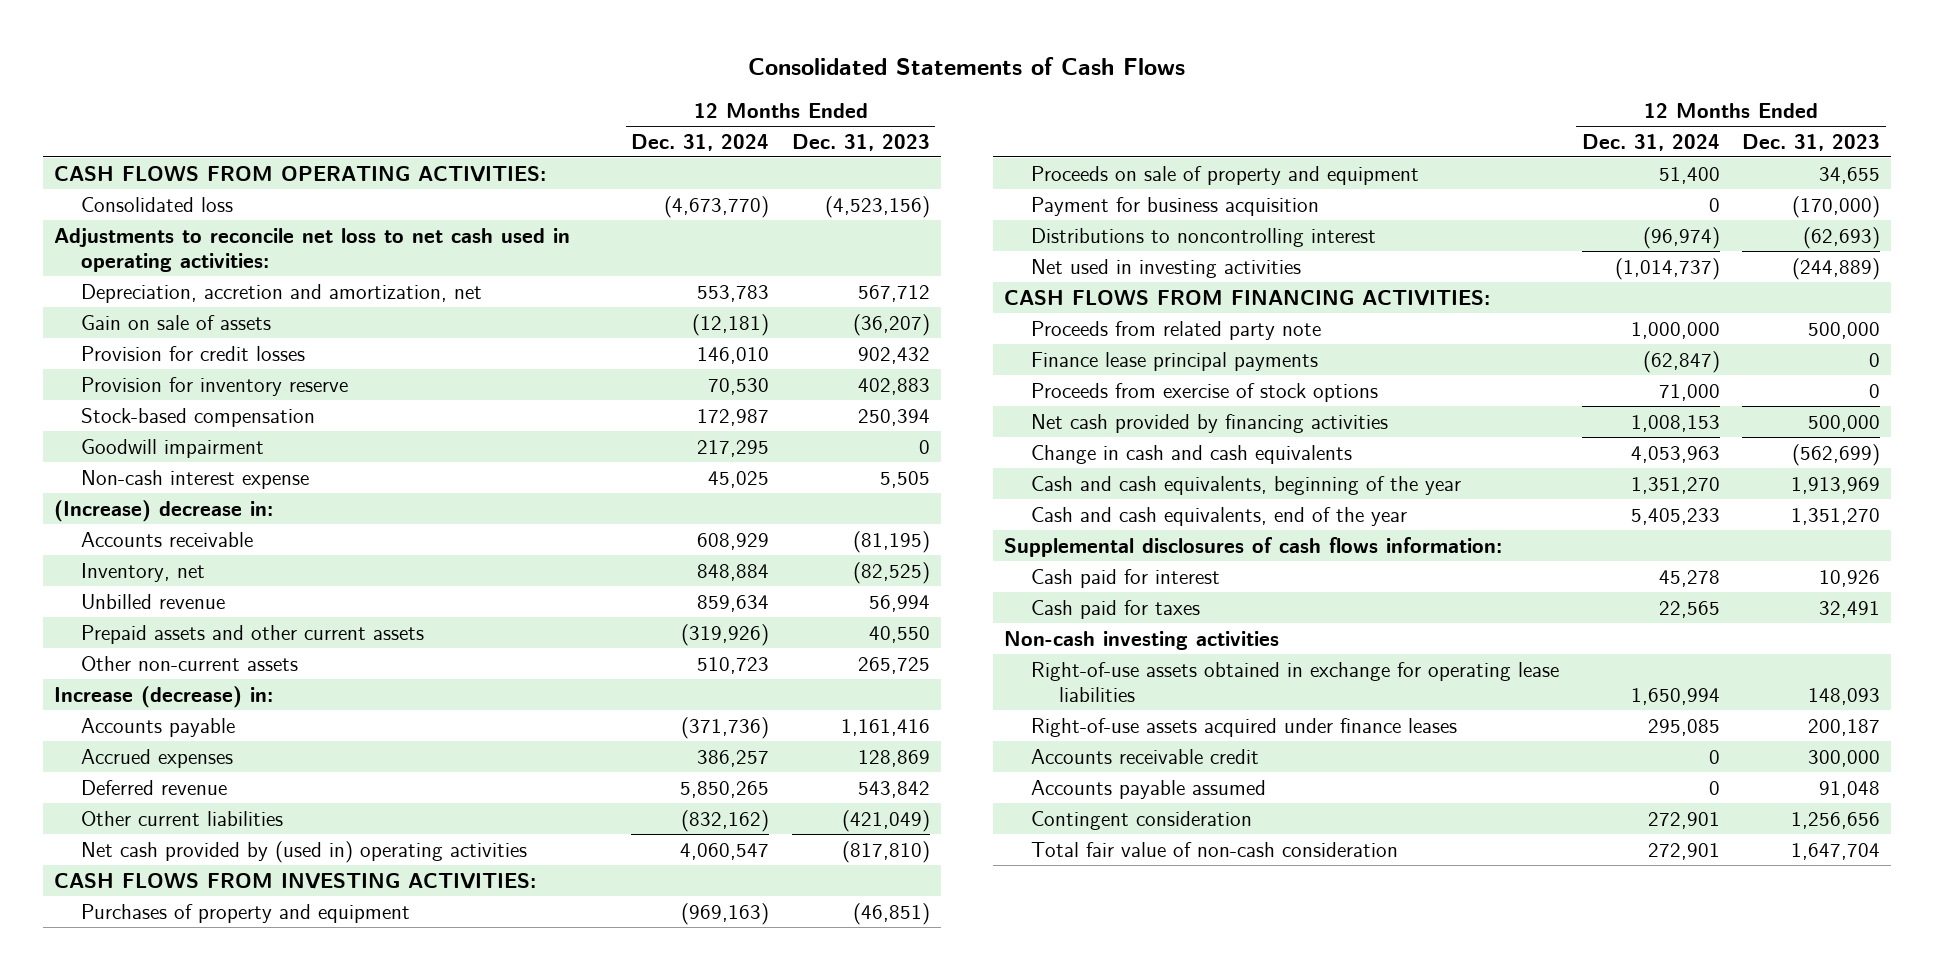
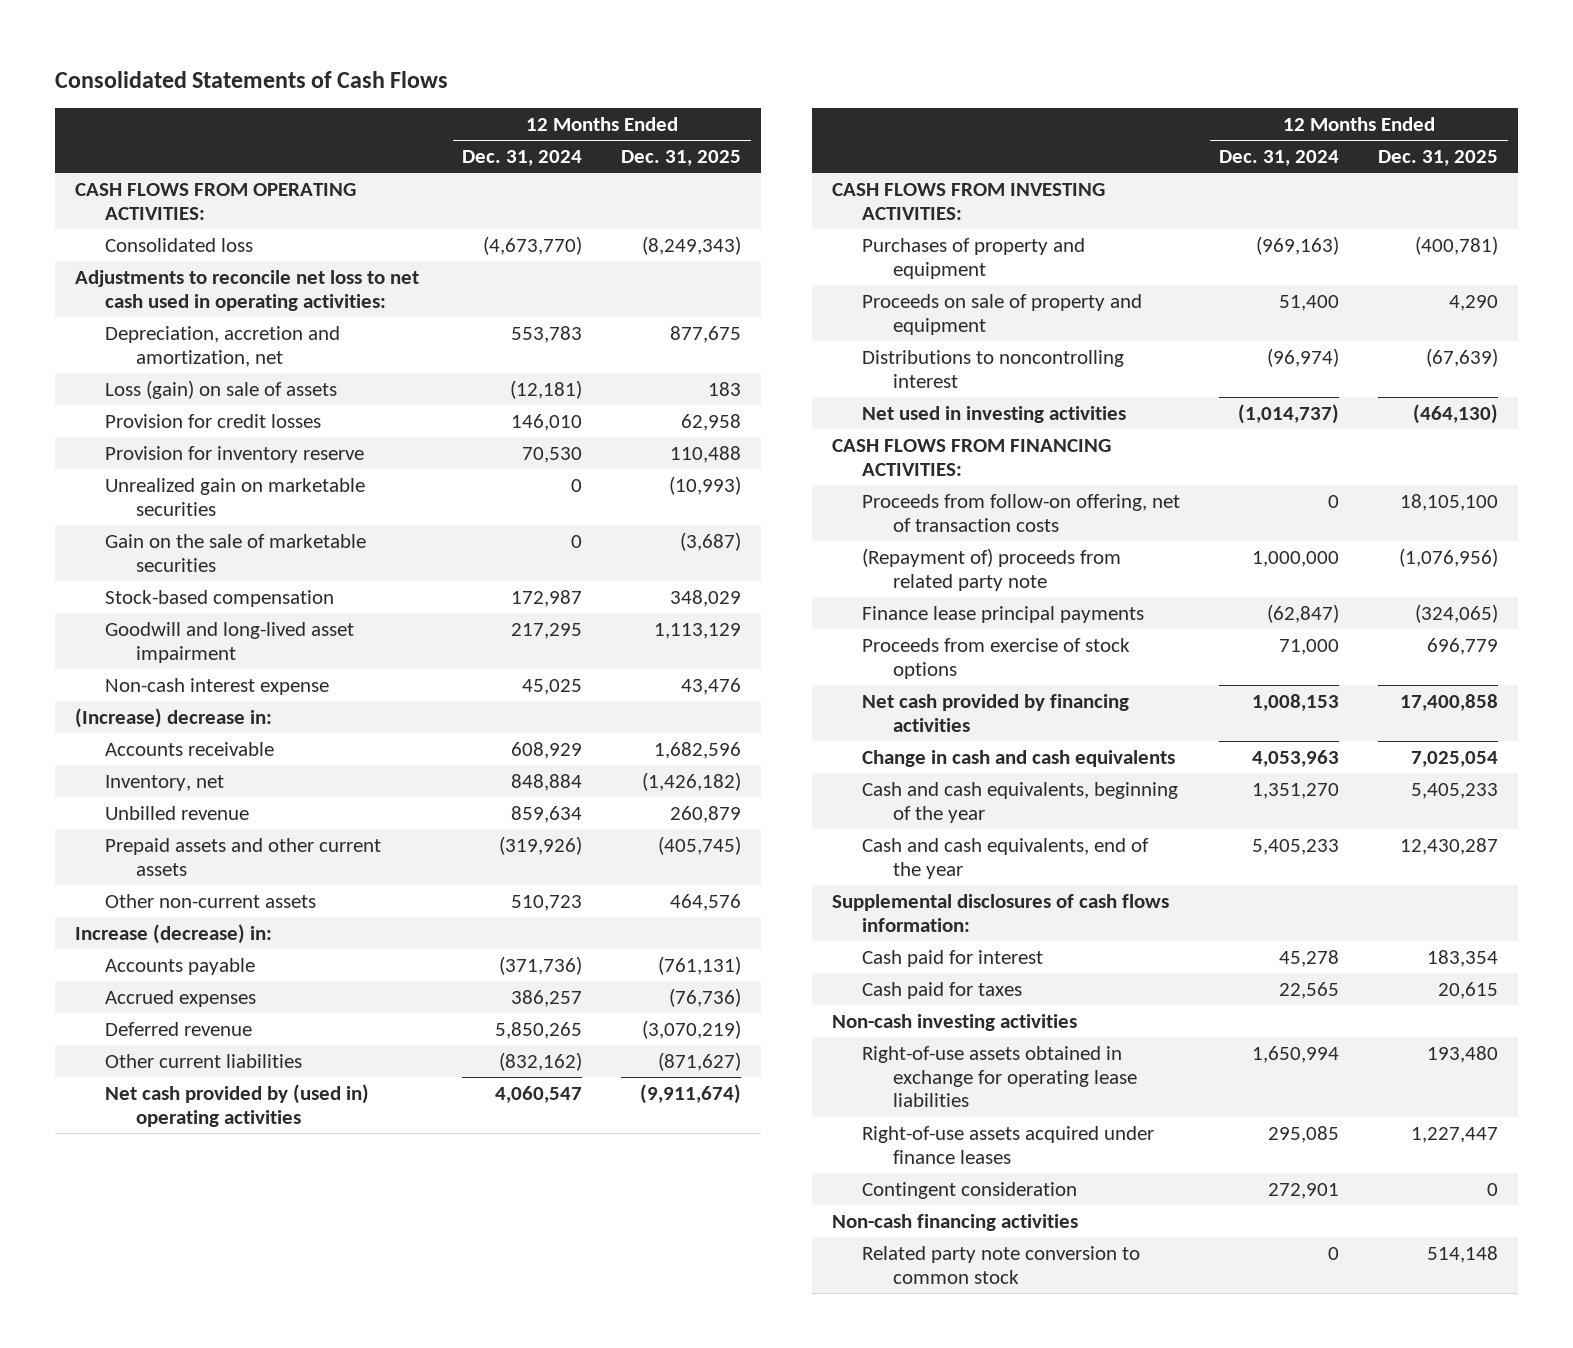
- | 12 Months Ended Dec. 31, 2024 | 12 Months Ended Dec. 31, 2023
+ | 12 Months Ended Dec. 31, 2024 | 12 Months Ended Dec. 31, 2025
- Gain on sale of assets | (12,181) | (36,207)
+ Loss (gain) on sale of assets | (12,181) | 183
+ Unrealized gain on marketable securities | 0 | (10,993)
+ Gain on the sale of marketable securities | 0 | (3,687)
- Goodwill impairment | 217,295 | 0
+ Goodwill and long-lived asset impairment | 217,295 | 1,113,129
- Payment for business acquisition | 0 | (170,000)
- Proceeds from related party note | 1,000,000 | 500,000
+ Proceeds from follow-on offering, net of transaction costs | 0 | 18,105,100
+ (Repayment of) proceeds from related party note | 1,000,000 | (1,076,956)
- Accounts receivable credit | 0 | 300,000
- Accounts payable assumed | 0 | 91,048
- Total fair value of non-cash consideration | 272,901 | 1,647,704
+ Non-cash financing activities
+ Related party note conversion to common stock | 0 | 514,148

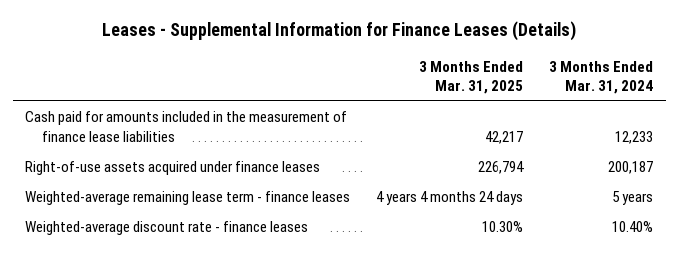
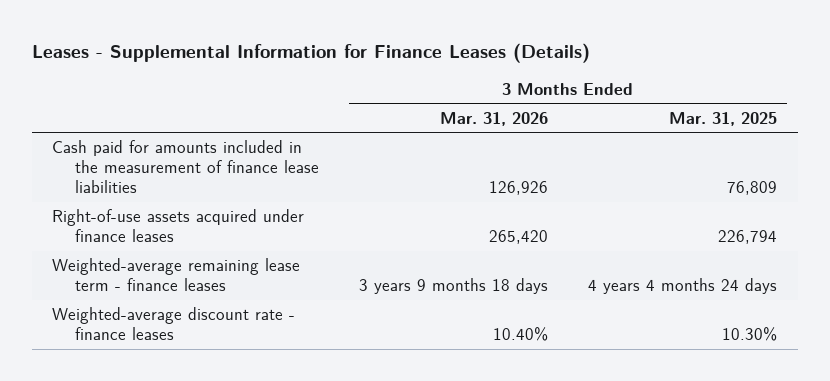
- | 3 Months Ended Mar. 31, 2025 | 3 Months Ended Mar. 31, 2024
+ | 3 Months Ended Mar. 31, 2026 | 3 Months Ended Mar. 31, 2025
- Cash paid for amounts included in the measurement of finance lease liabilities | 42,217 | 12,233
+ Cash paid for amounts included in the measurement of finance lease liabilities | 126,926 | 76,809

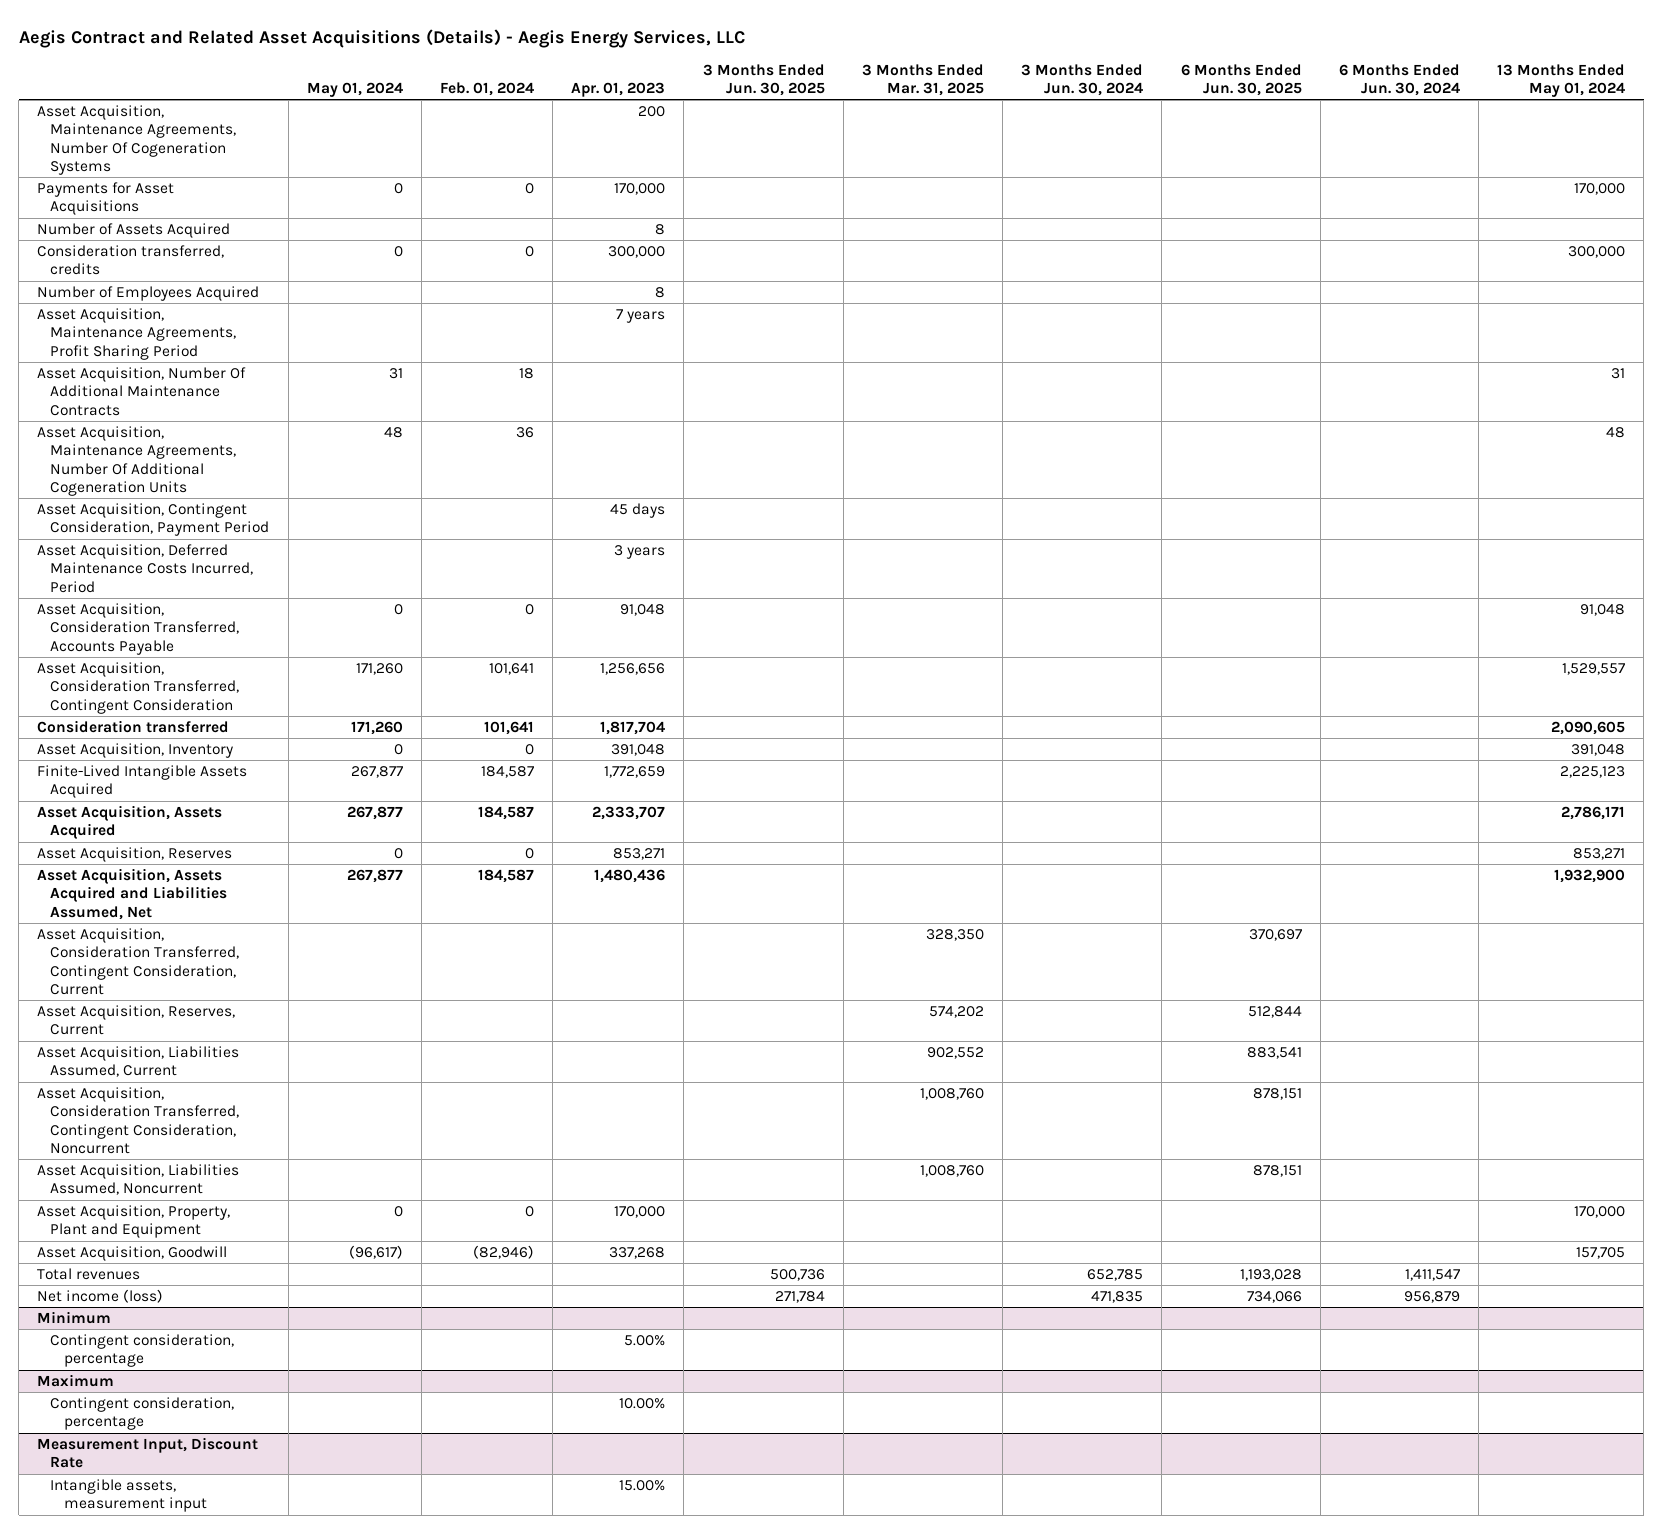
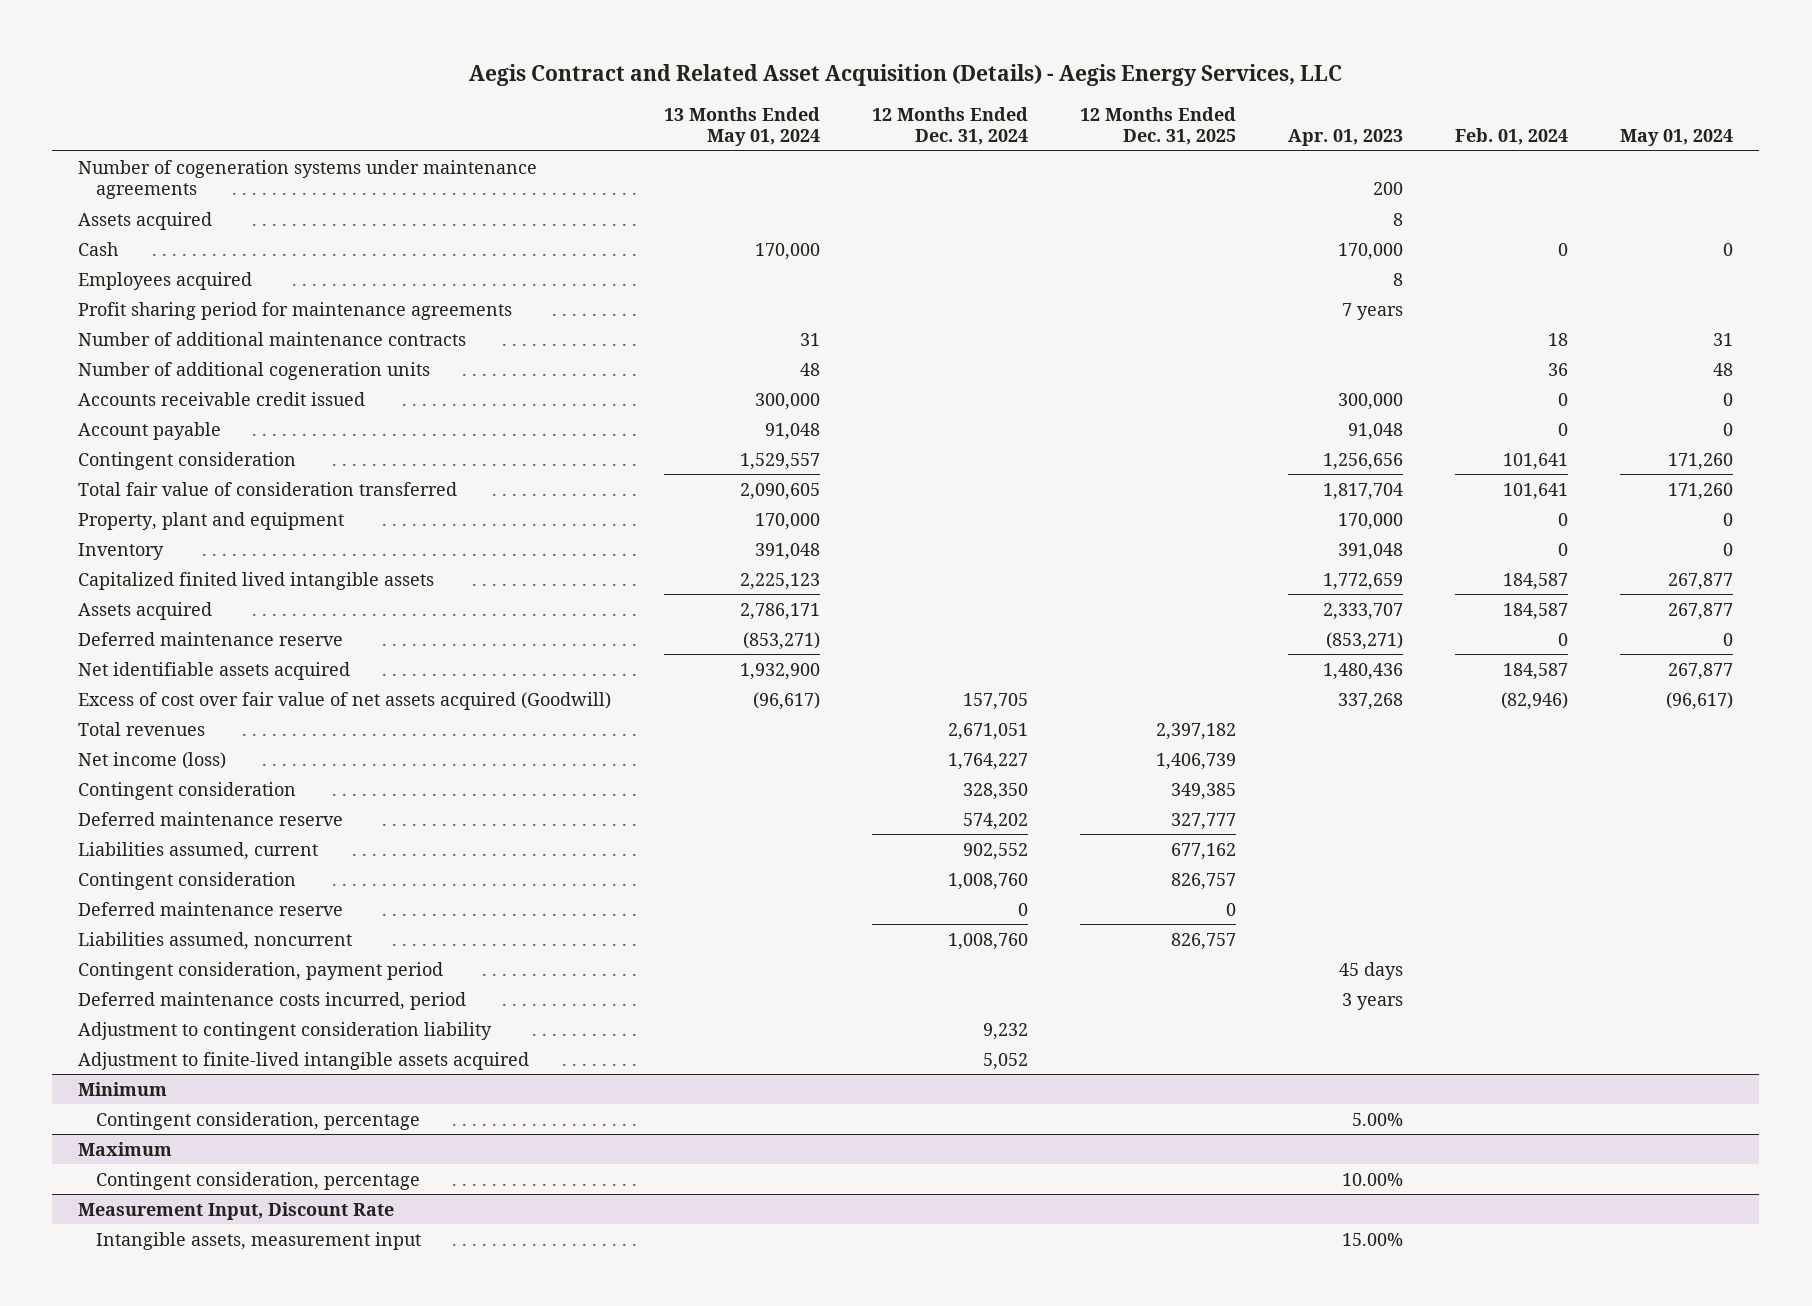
- Aegis Contract and Related Asset Acquisitions (Details) - Aegis Energy Services, LLC
+ Aegis Contract and Related Asset Acquisition (Details) - Aegis Energy Services, LLC
- | May 01, 2024 | Feb. 01, 2024 | Apr. 01, 2023 | 3 Months Ended Jun. 30, 2025 | 3 Months Ended Mar. 31, 2025 | 3 Months Ended Jun. 30, 2024 | 6 Months Ended Jun. 30, 2025 | 6 Months Ended Jun. 30, 2024 | 13 Months Ended May 01, 2024
+ | 13 Months Ended May 01, 2024 | 12 Months Ended Dec. 31, 2024 | 12 Months Ended Dec. 31, 2025 | Apr. 01, 2023 | Feb. 01, 2024 | May 01, 2024
- Asset Acquisition, Maintenance Agreements, Number Of Cogeneration Systems | | | 200 | | | | | |
- Payments for Asset Acquisitions | 0 | 0 | 170,000 | | | | | | 170,000
- Number of Assets Acquired | | | 8 | | | | | |
- Consideration transferred, credits | 0 | 0 | 300,000 | | | | | | 300,000
- Number of Employees Acquired | | | 8 | | | | | |
- Asset Acquisition, Maintenance Agreements, Profit Sharing Period | | | 7 years | | | | | |
- Asset Acquisition, Number Of Additional Maintenance Contracts | 31 | 18 | | | | | | | 31
- Asset Acquisition, Maintenance Agreements, Number Of Additional Cogeneration Units | 48 | 36 | | | | | | | 48
- Asset Acquisition, Contingent Consideration, Payment Period | | | 45 days | | | | | |
- Asset Acquisition, Deferred Maintenance Costs Incurred, Period | | | 3 years | | | | | |
- Asset Acquisition, Consideration Transferred, Accounts Payable | 0 | 0 | 91,048 | | | | | | 91,048
- Asset Acquisition, Consideration Transferred, Contingent Consideration | 171,260 | 101,641 | 1,256,656 | | | | | | 1,529,557
- Consideration transferred | 171,260 | 101,641 | 1,817,704 | | | | | | 2,090,605
- Asset Acquisition, Inventory | 0 | 0 | 391,048 | | | | | | 391,048
- Finite-Lived Intangible Assets Acquired | 267,877 | 184,587 | 1,772,659 | | | | | | 2,225,123
- Asset Acquisition, Assets Acquired | 267,877 | 184,587 | 2,333,707 | | | | | | 2,786,171
- Asset Acquisition, Reserves | 0 | 0 | 853,271 | | | | | | 853,271
- Asset Acquisition, Assets Acquired and Liabilities Assumed, Net | 267,877 | 184,587 | 1,480,436 | | | | | | 1,932,900
- Asset Acquisition, Consideration Transferred, Contingent Consideration, Current | | | | | 328,350 | | 370,697 | |
- Asset Acquisition, Reserves, Current | | | | | 574,202 | | 512,844 | |
- Asset Acquisition, Liabilities Assumed, Current | | | | | 902,552 | | 883,541 | |
- Asset Acquisition, Consideration Transferred, Contingent Consideration, Noncurrent | | | | | 1,008,760 | | 878,151 | |
- Asset Acquisition, Liabilities Assumed, Noncurrent | | | | | 1,008,760 | | 878,151 | |
- Asset Acquisition, Property, Plant and Equipment | 0 | 0 | 170,000 | | | | | | 170,000
- Asset Acquisition, Goodwill | (96,617) | (82,946) | 337,268 | | | | | | 157,705
+ Number of cogeneration systems under maintenance agreements | | | | 200 | |
+ Assets acquired | | | | 8 | |
+ Cash | 170,000 | | | 170,000 | 0 | 0
+ Employees acquired | | | | 8 | |
+ Profit sharing period for maintenance agreements | | | | 7 years | |
+ Number of additional maintenance contracts | 31 | | | | 18 | 31
+ Number of additional cogeneration units | 48 | | | | 36 | 48
+ Accounts receivable credit issued | 300,000 | | | 300,000 | 0 | 0
+ Account payable | 91,048 | | | 91,048 | 0 | 0
+ Contingent consideration | 1,529,557 | | | 1,256,656 | 101,641 | 171,260
+ Total fair value of consideration transferred | 2,090,605 | | | 1,817,704 | 101,641 | 171,260
+ Property, plant and equipment | 170,000 | | | 170,000 | 0 | 0
+ Inventory | 391,048 | | | 391,048 | 0 | 0
+ Capitalized finited lived intangible assets | 2,225,123 | | | 1,772,659 | 184,587 | 267,877
+ Assets acquired | 2,786,171 | | | 2,333,707 | 184,587 | 267,877
+ Deferred maintenance reserve | (853,271) | | | (853,271) | 0 | 0
+ Net identifiable assets acquired | 1,932,900 | | | 1,480,436 | 184,587 | 267,877
+ Excess of cost over fair value of net assets acquired (Goodwill) | (96,617) | 157,705 | | 337,268 | (82,946) | (96,617)
+ Contingent consideration | | 328,350 | 349,385 | | |
+ Deferred maintenance reserve | | 574,202 | 327,777 | | |
+ Liabilities assumed, current | | 902,552 | 677,162 | | |
+ Contingent consideration | | 1,008,760 | 826,757 | | |
+ Deferred maintenance reserve | | 0 | 0 | | |
+ Liabilities assumed, noncurrent | | 1,008,760 | 826,757 | | |
+ Contingent consideration, payment period | | | | 45 days | |
+ Deferred maintenance costs incurred, period | | | | 3 years | |
+ Adjustment to contingent consideration liability | | 9,232 | | | |
+ Adjustment to finite-lived intangible assets acquired | | 5,052 | | | |

